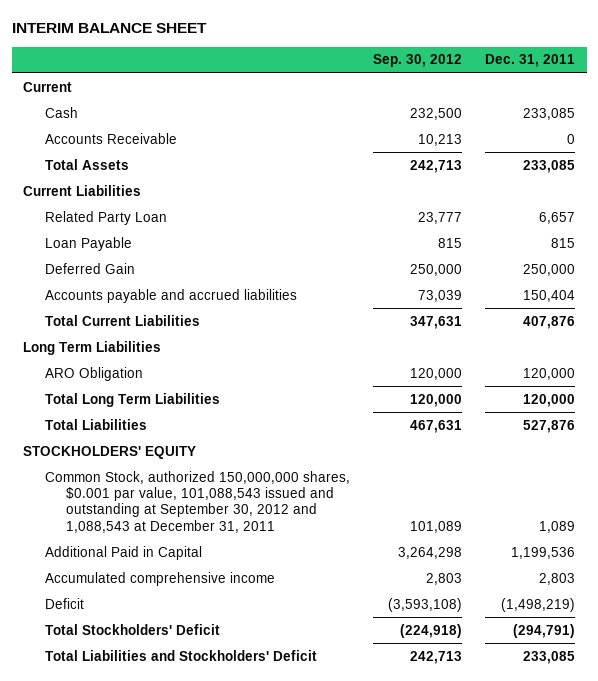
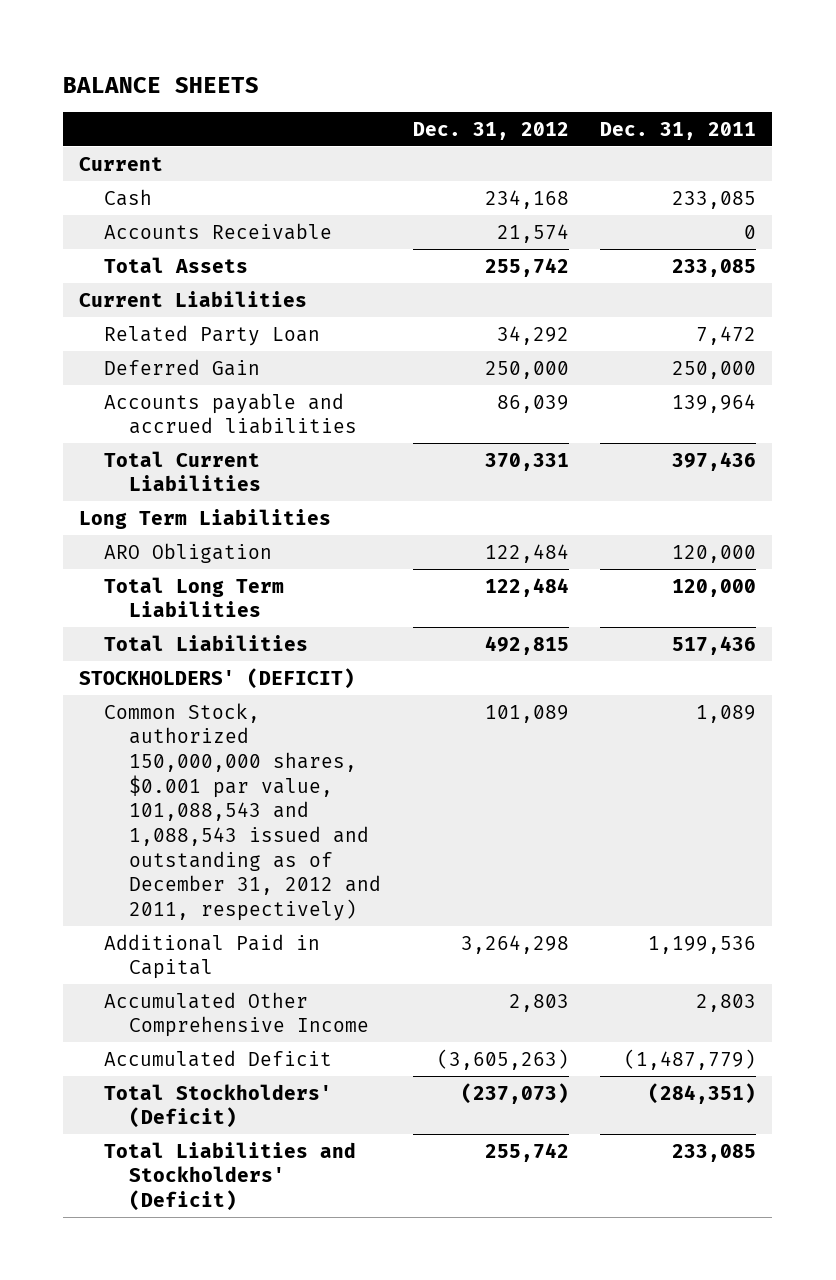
- INTERIM BALANCE SHEET
+ BALANCE SHEETS
- | Sep. 30, 2012 | Dec. 31, 2011
+ | Dec. 31, 2012 | Dec. 31, 2011
- Related Party Loan | 23,777 | 6,657
- Loan Payable | 815 | 815
+ Related Party Loan | 34,292 | 7,472
- Accounts payable and accrued liabilities | 73,039 | 150,404
- Total Current Liabilities | 347,631 | 407,876
+ Accounts payable and accrued liabilities | 86,039 | 139,964
+ Total Current Liabilities | 370,331 | 397,436
- Total Liabilities | 467,631 | 527,876
- STOCKHOLDERS' EQUITY
- Common Stock, authorized 150,000,000 shares, $0.001 par value, 101,088,543 issued and outstanding at September 30, 2012 and 1,088,543 at December 31, 2011 | 101,089 | 1,089
+ Total Liabilities | 492,815 | 517,436
+ STOCKHOLDERS' (DEFICIT)
+ Common Stock, authorized 150,000,000 shares, $0.001 par value, 101,088,543 and 1,088,543 issued and outstanding as of December 31, 2012 and 2011, respectively) | 101,089 | 1,089
- Accumulated comprehensive income | 2,803 | 2,803
- Deficit | (3,593,108) | (1,498,219)
- Total Stockholders' Deficit | (224,918) | (294,791)
- Total Liabilities and Stockholders' Deficit | 242,713 | 233,085
+ Accumulated Other Comprehensive Income | 2,803 | 2,803
+ Accumulated Deficit | (3,605,263) | (1,487,779)
+ Total Stockholders' (Deficit) | (237,073) | (284,351)
+ Total Liabilities and Stockholders' (Deficit) | 255,742 | 233,085

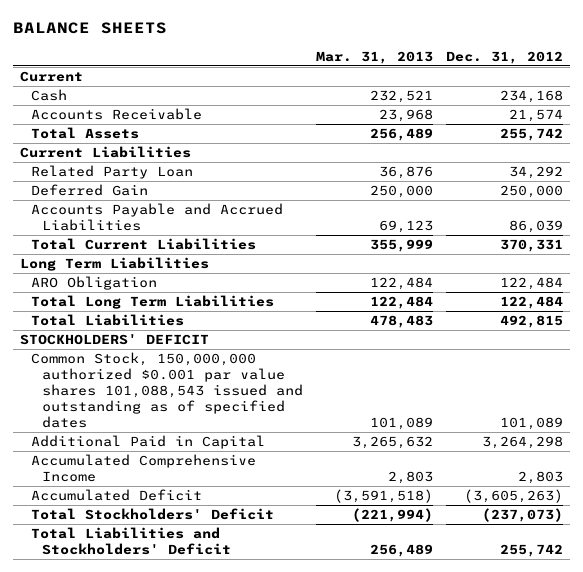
- | Dec. 31, 2012 | Dec. 31, 2011
+ | Mar. 31, 2013 | Dec. 31, 2012
- Accounts payable and accrued liabilities | 86,039 | 139,964
+ Accounts Payable and Accrued Liabilities | 69,123 | 86,039
- STOCKHOLDERS' (DEFICIT)
- Common Stock, authorized 150,000,000 shares, $0.001 par value, 101,088,543 and 1,088,543 issued and outstanding as of December 31, 2012 and 2011, respectively) | 101,089 | 1,089
+ STOCKHOLDERS' DEFICIT
+ Common Stock, 150,000,000 authorized $0.001 par value shares 101,088,543 issued and outstanding as of specified dates | 101,089 | 101,089
- Accumulated Other Comprehensive Income | 2,803 | 2,803
+ Accumulated Comprehensive Income | 2,803 | 2,803
- Total Stockholders' (Deficit) | (237,073) | (284,351)
- Total Liabilities and Stockholders' (Deficit) | 255,742 | 233,085
+ Total Stockholders' Deficit | (221,994) | (237,073)
+ Total Liabilities and Stockholders' Deficit | 256,489 | 255,742

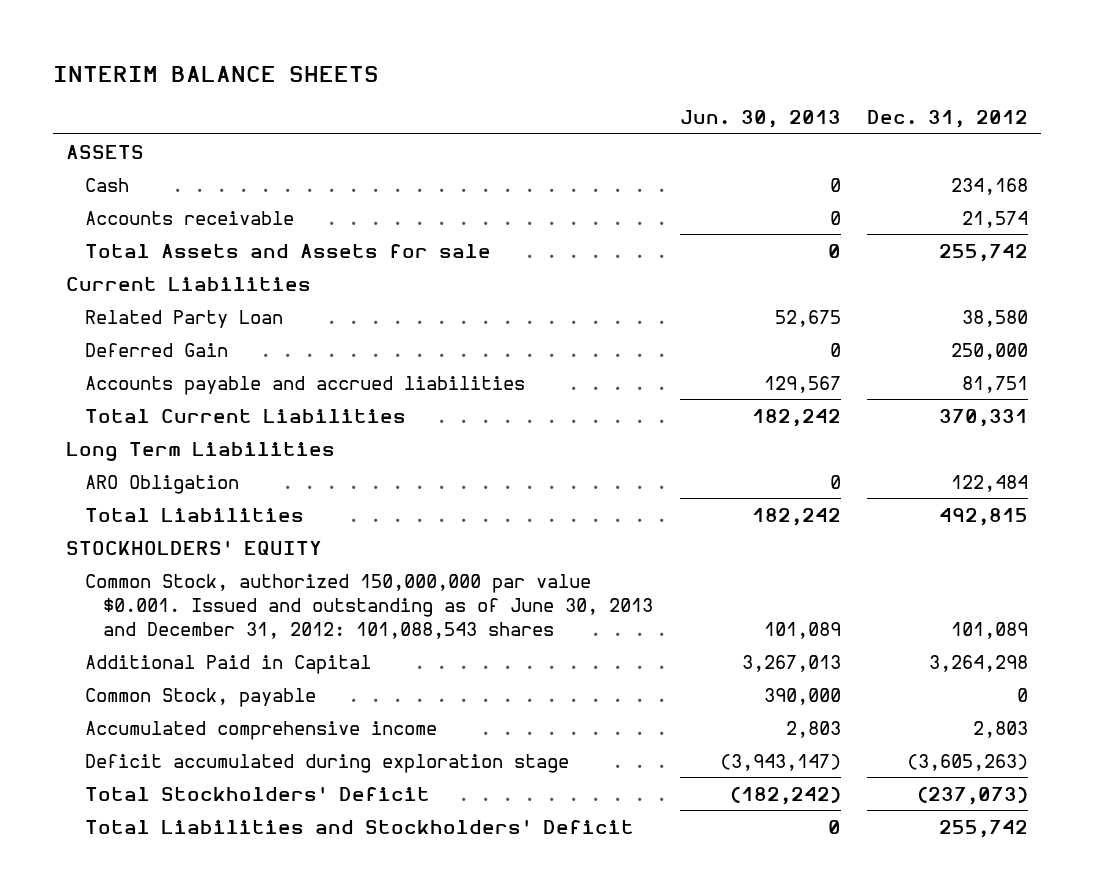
- BALANCE SHEETS
+ INTERIM BALANCE SHEETS
- | Mar. 31, 2013 | Dec. 31, 2012
+ | Jun. 30, 2013 | Dec. 31, 2012
- Current
+ ASSETS
- Accounts Receivable | 23,968 | 21,574
- Total Assets | 256,489 | 255,742
+ Accounts receivable | 0 | 21,574
+ Total Assets and Assets for sale | 0 | 255,742
- Related Party Loan | 36,876 | 34,292
+ Related Party Loan | 52,675 | 38,580
- Accounts Payable and Accrued Liabilities | 69,123 | 86,039
+ Accounts payable and accrued liabilities | 129,567 | 81,751
- Total Long Term Liabilities | 122,484 | 122,484
- STOCKHOLDERS' DEFICIT
- Common Stock, 150,000,000 authorized $0.001 par value shares 101,088,543 issued and outstanding as of specified dates | 101,089 | 101,089
+ STOCKHOLDERS' EQUITY
+ Common Stock, authorized 150,000,000 par value $0.001. Issued and outstanding as of June 30, 2013 and December 31, 2012: 101,088,543 shares | 101,089 | 101,089
- Accumulated Comprehensive Income | 2,803 | 2,803
- Accumulated Deficit | (3,591,518) | (3,605,263)
+ Common Stock, payable | 390,000 | 0
+ Accumulated comprehensive income | 2,803 | 2,803
+ Deficit accumulated during exploration stage | (3,943,147) | (3,605,263)

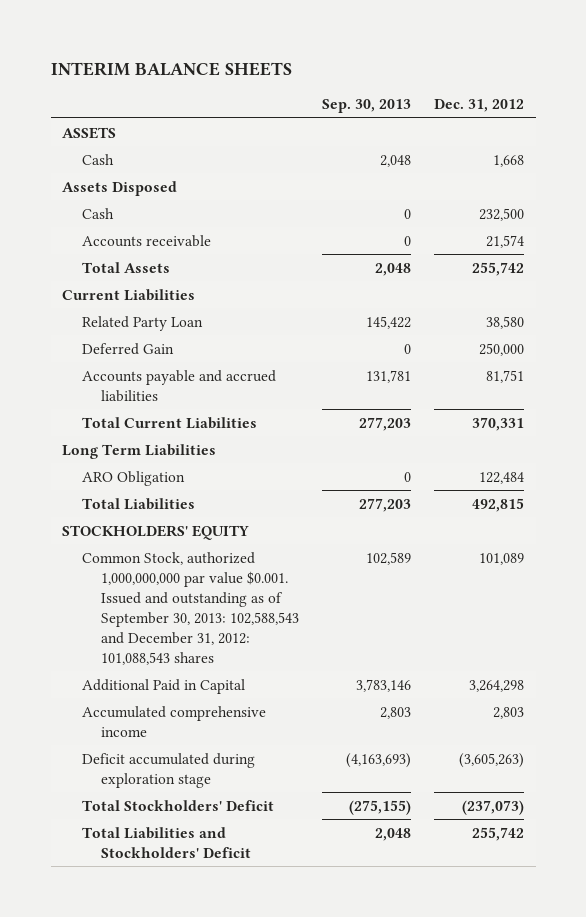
- | Jun. 30, 2013 | Dec. 31, 2012
+ | Sep. 30, 2013 | Dec. 31, 2012
- Cash | 0 | 234,168
+ Cash | 2,048 | 1,668
+ Assets Disposed
+ Cash | 0 | 232,500
- Total Assets and Assets for sale | 0 | 255,742
+ Total Assets | 2,048 | 255,742
- Common Stock, authorized 150,000,000 par value $0.001. Issued and outstanding as of June 30, 2013 and December 31, 2012: 101,088,543 shares | 101,089 | 101,089
+ Common Stock, authorized 1,000,000,000 par value $0.001. Issued and outstanding as of September 30, 2013: 102,588,543 and December 31, 2012: 101,088,543 shares | 102,589 | 101,089
- Common Stock, payable | 390,000 | 0

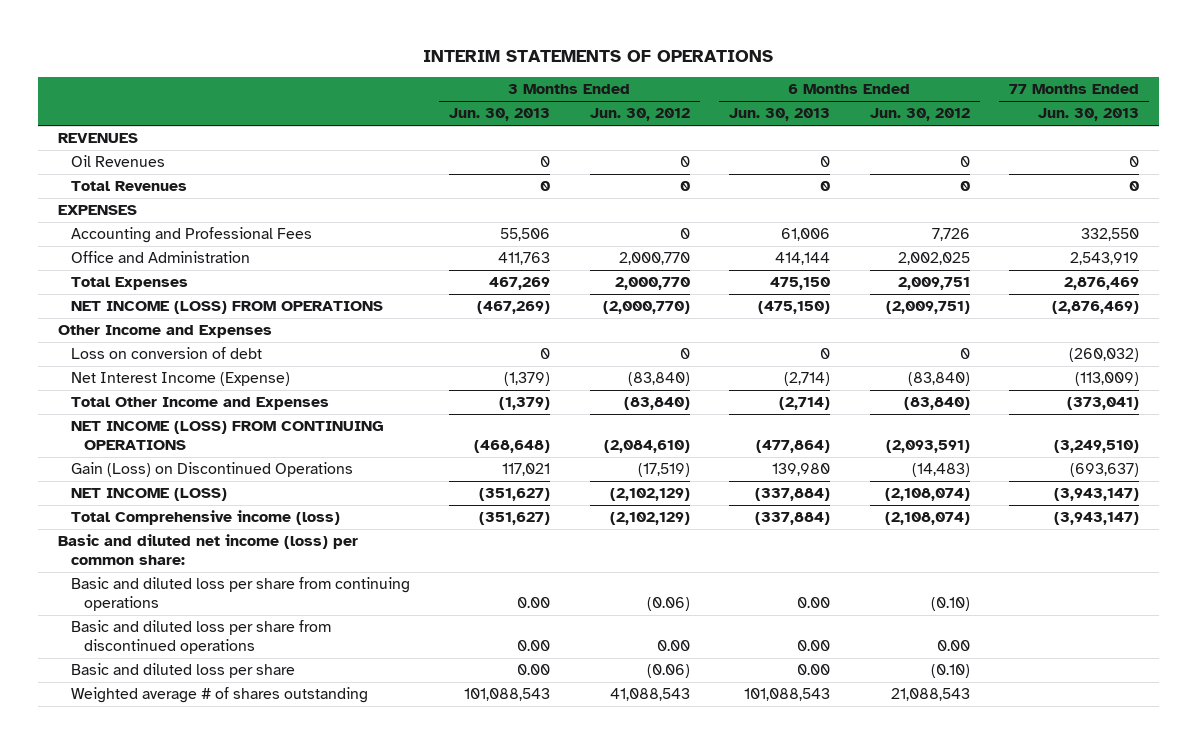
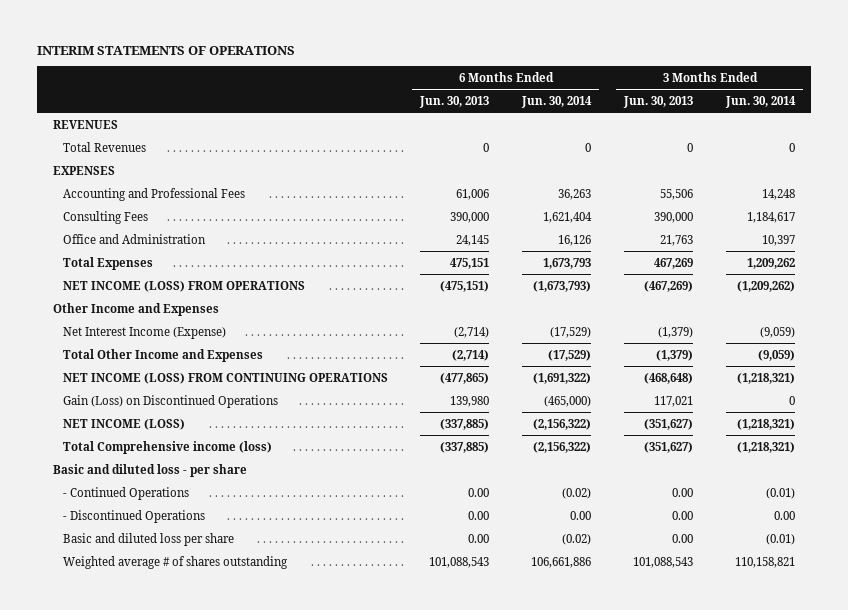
- | 3 Months Ended Jun. 30, 2013 | 3 Months Ended Jun. 30, 2012 | 6 Months Ended Jun. 30, 2013 | 6 Months Ended Jun. 30, 2012 | 77 Months Ended Jun. 30, 2013
+ | 6 Months Ended Jun. 30, 2013 | 6 Months Ended Jun. 30, 2014 | 3 Months Ended Jun. 30, 2013 | 3 Months Ended Jun. 30, 2014
- Oil Revenues | 0 | 0 | 0 | 0 | 0
- Office and Administration | 411,763 | 2,000,770 | 414,144 | 2,002,025 | 2,543,919
- Total Expenses | 467,269 | 2,000,770 | 475,150 | 2,009,751 | 2,876,469
- NET INCOME (LOSS) FROM OPERATIONS | (467,269) | (2,000,770) | (475,150) | (2,009,751) | (2,876,469)
+ Consulting Fees | 390,000 | 1,621,404 | 390,000 | 1,184,617
+ Office and Administration | 24,145 | 16,126 | 21,763 | 10,397
+ Total Expenses | 475,151 | 1,673,793 | 467,269 | 1,209,262
+ NET INCOME (LOSS) FROM OPERATIONS | (475,151) | (1,673,793) | (467,269) | (1,209,262)
- Loss on conversion of debt | 0 | 0 | 0 | 0 | (260,032)
- NET INCOME (LOSS) FROM CONTINUING OPERATIONS | (468,648) | (2,084,610) | (477,864) | (2,093,591) | (3,249,510)
+ NET INCOME (LOSS) FROM CONTINUING OPERATIONS | (477,865) | (1,691,322) | (468,648) | (1,218,321)
- NET INCOME (LOSS) | (351,627) | (2,102,129) | (337,884) | (2,108,074) | (3,943,147)
- Total Comprehensive income (loss) | (351,627) | (2,102,129) | (337,884) | (2,108,074) | (3,943,147)
- Basic and diluted net income (loss) per common share:
- Basic and diluted loss per share from continuing operations | 0.00 | (0.06) | 0.00 | (0.10) |
- Basic and diluted loss per share from discontinued operations | 0.00 | 0.00 | 0.00 | 0.00 |
+ NET INCOME (LOSS) | (337,885) | (2,156,322) | (351,627) | (1,218,321)
+ Total Comprehensive income (loss) | (337,885) | (2,156,322) | (351,627) | (1,218,321)
+ Basic and diluted loss - per share
+ - Continued Operations | 0.00 | (0.02) | 0.00 | (0.01)
+ - Discontinued Operations | 0.00 | 0.00 | 0.00 | 0.00

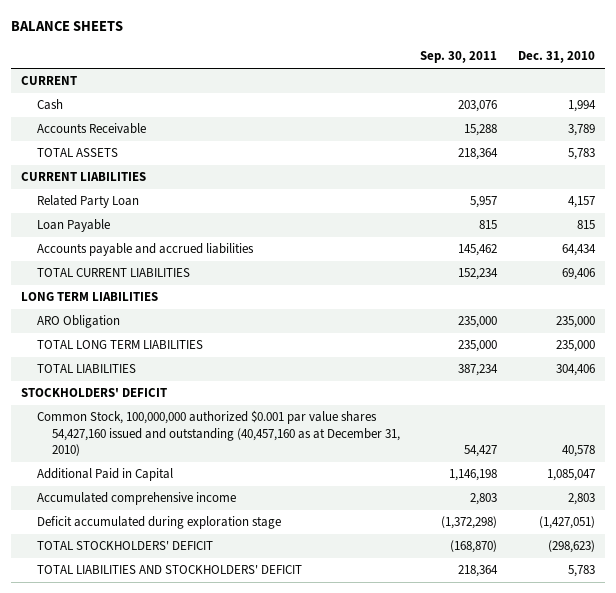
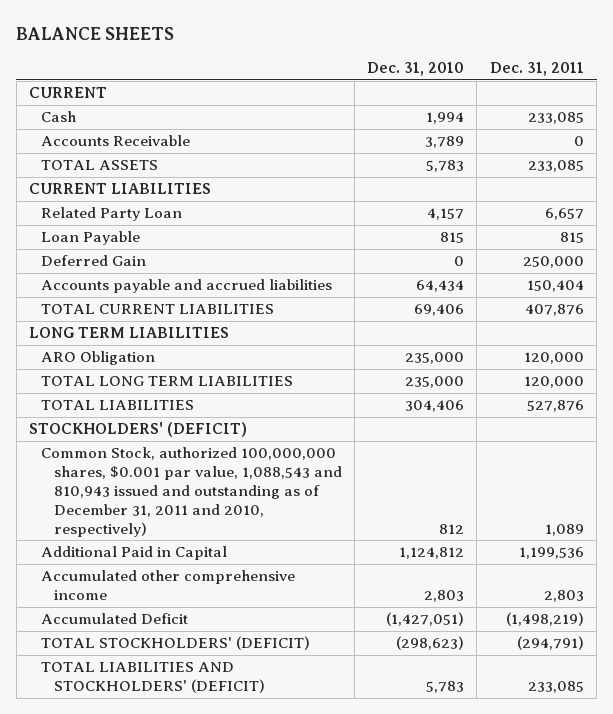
- | Sep. 30, 2011 | Dec. 31, 2010
+ | Dec. 31, 2010 | Dec. 31, 2011
+ Deferred Gain | 0 | 250,000
- STOCKHOLDERS' DEFICIT
- Common Stock, 100,000,000 authorized $0.001 par value shares 54,427,160 issued and outstanding (40,457,160 as at December 31, 2010) | 54,427 | 40,578
- Additional Paid in Capital | 1,146,198 | 1,085,047
- Accumulated comprehensive income | 2,803 | 2,803
- Deficit accumulated during exploration stage | (1,372,298) | (1,427,051)
- TOTAL STOCKHOLDERS' DEFICIT | (168,870) | (298,623)
- TOTAL LIABILITIES AND STOCKHOLDERS' DEFICIT | 218,364 | 5,783
+ STOCKHOLDERS' (DEFICIT)
+ Common Stock, authorized 100,000,000 shares, $0.001 par value, 1,088,543 and 810,943 issued and outstanding as of December 31, 2011 and 2010, respectively) | 812 | 1,089
+ Additional Paid in Capital | 1,124,812 | 1,199,536
+ Accumulated other comprehensive income | 2,803 | 2,803
+ Accumulated Deficit | (1,427,051) | (1,498,219)
+ TOTAL STOCKHOLDERS' (DEFICIT) | (298,623) | (294,791)
+ TOTAL LIABILITIES AND STOCKHOLDERS' (DEFICIT) | 5,783 | 233,085

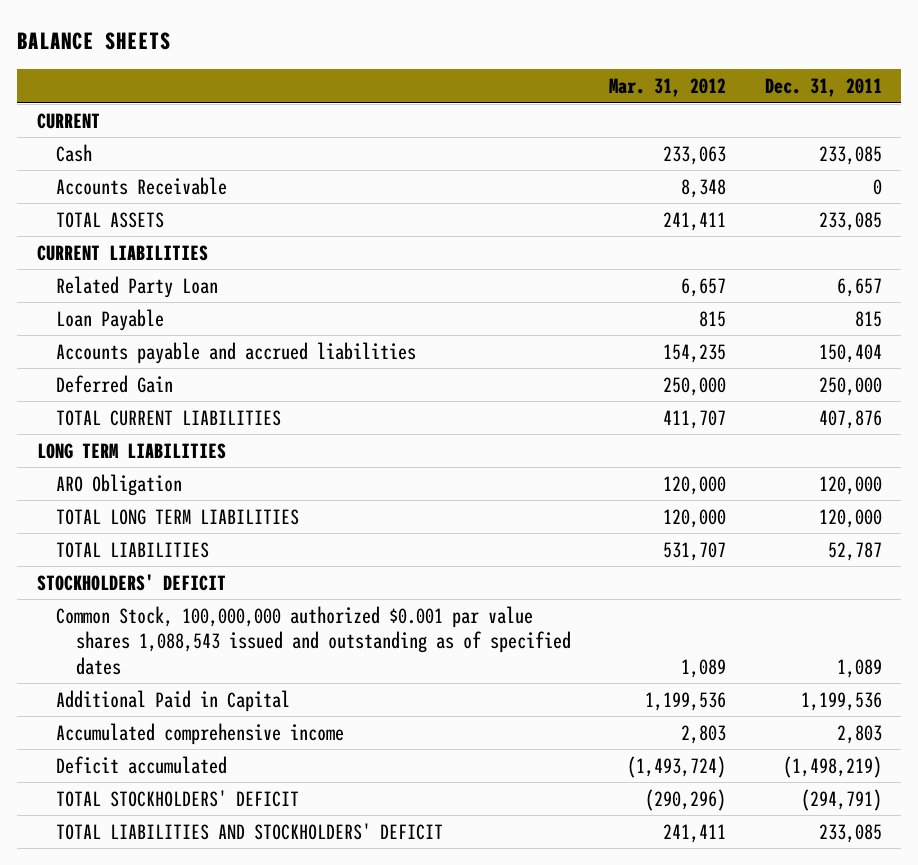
- | Dec. 31, 2010 | Dec. 31, 2011
+ | Mar. 31, 2012 | Dec. 31, 2011
moved down: Deferred Gain | 250,000 | 250,000
- TOTAL LIABILITIES | 304,406 | 527,876
- STOCKHOLDERS' (DEFICIT)
- Common Stock, authorized 100,000,000 shares, $0.001 par value, 1,088,543 and 810,943 issued and outstanding as of December 31, 2011 and 2010, respectively) | 812 | 1,089
+ TOTAL LIABILITIES | 531,707 | 52,787
+ STOCKHOLDERS' DEFICIT
+ Common Stock, 100,000,000 authorized $0.001 par value shares 1,088,543 issued and outstanding as of specified dates | 1,089 | 1,089
- Accumulated other comprehensive income | 2,803 | 2,803
- Accumulated Deficit | (1,427,051) | (1,498,219)
- TOTAL STOCKHOLDERS' (DEFICIT) | (298,623) | (294,791)
- TOTAL LIABILITIES AND STOCKHOLDERS' (DEFICIT) | 5,783 | 233,085
+ Accumulated comprehensive income | 2,803 | 2,803
+ Deficit accumulated | (1,493,724) | (1,498,219)
+ TOTAL STOCKHOLDERS' DEFICIT | (290,296) | (294,791)
+ TOTAL LIABILITIES AND STOCKHOLDERS' DEFICIT | 241,411 | 233,085

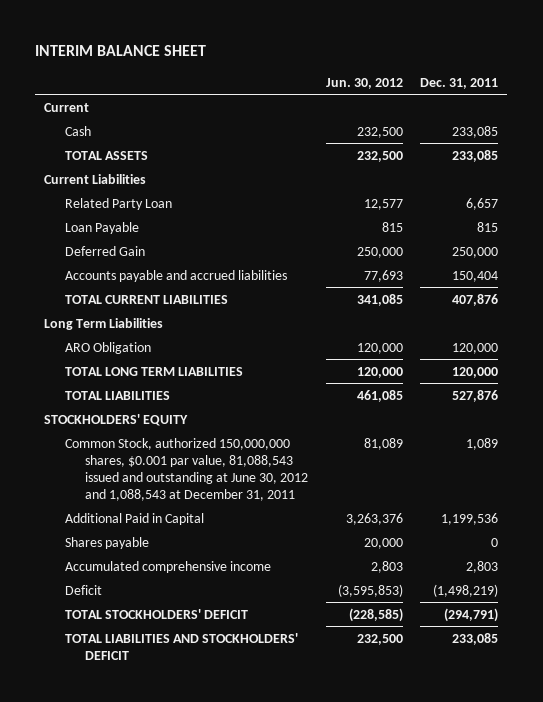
- BALANCE SHEETS
+ INTERIM BALANCE SHEET
- | Mar. 31, 2012 | Dec. 31, 2011
+ | Jun. 30, 2012 | Dec. 31, 2011
- CURRENT
+ Current
- Accounts Receivable | 8,348 | 0
- CURRENT LIABILITIES
+ Current Liabilities
moved down: Accounts payable and accrued liabilities | 77,693 | 150,404
- LONG TERM LIABILITIES
+ Long Term Liabilities
- TOTAL LIABILITIES | 531,707 | 52,787
- STOCKHOLDERS' DEFICIT
- Common Stock, 100,000,000 authorized $0.001 par value shares 1,088,543 issued and outstanding as of specified dates | 1,089 | 1,089
+ TOTAL LIABILITIES | 461,085 | 527,876
+ STOCKHOLDERS' EQUITY
+ Common Stock, authorized 150,000,000 shares, $0.001 par value, 81,088,543 issued and outstanding at June 30, 2012 and 1,088,543 at December 31, 2011 | 81,089 | 1,089
+ Shares payable | 20,000 | 0
- Deficit accumulated | (1,493,724) | (1,498,219)
+ Deficit | (3,595,853) | (1,498,219)

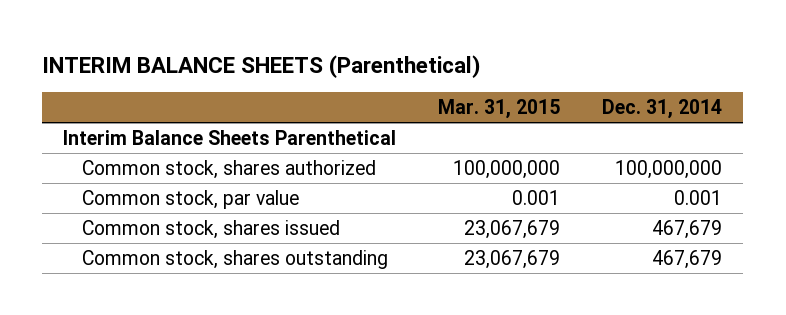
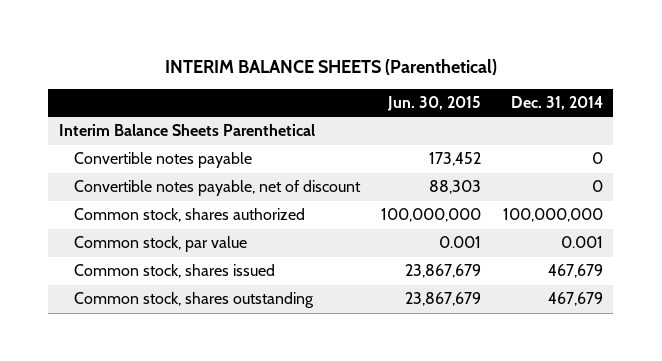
- | Mar. 31, 2015 | Dec. 31, 2014
+ | Jun. 30, 2015 | Dec. 31, 2014
+ Convertible notes payable | 173,452 | 0
+ Convertible notes payable, net of discount | 88,303 | 0

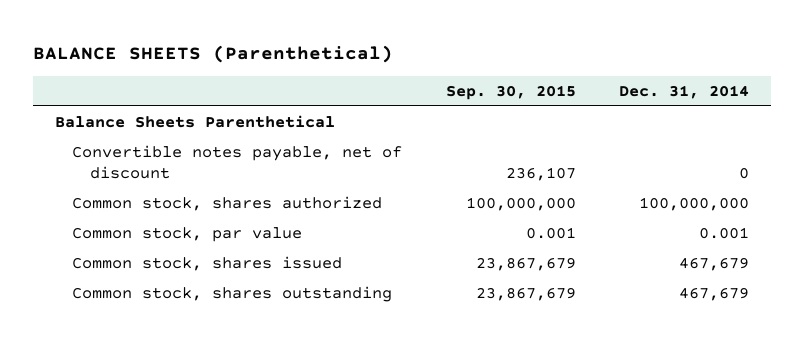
- INTERIM BALANCE SHEETS (Parenthetical)
+ BALANCE SHEETS (Parenthetical)
- | Jun. 30, 2015 | Dec. 31, 2014
+ | Sep. 30, 2015 | Dec. 31, 2014
- Interim Balance Sheets Parenthetical
- Convertible notes payable | 173,452 | 0
+ Balance Sheets Parenthetical

